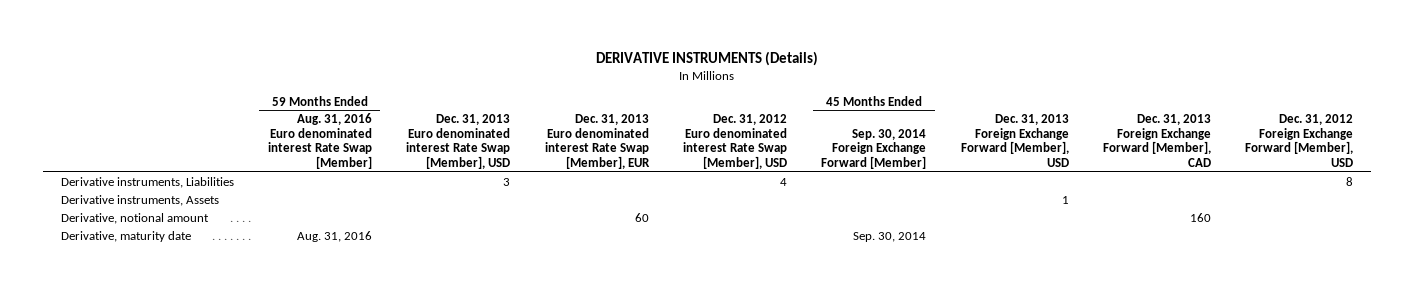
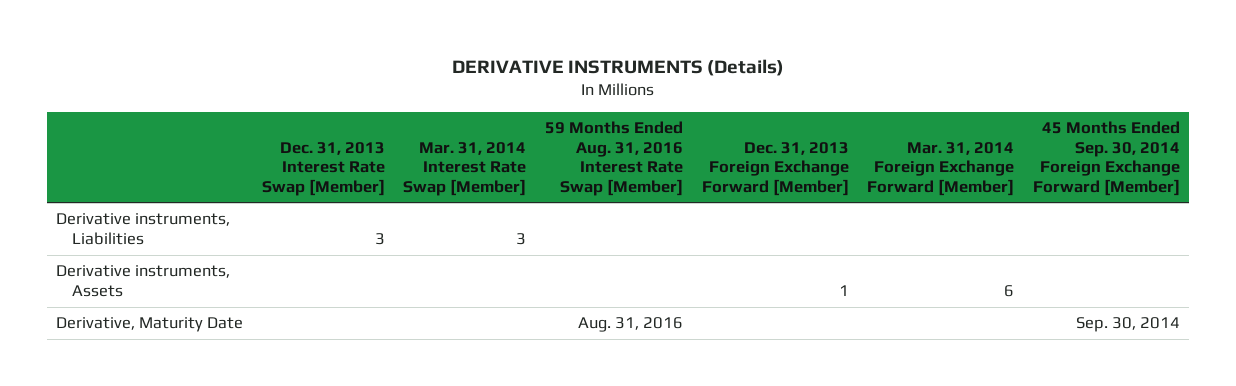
- | 59 Months Ended Aug. 31, 2016 Euro denominated interest Rate Swap [Member] | Dec. 31, 2013 Euro denominated interest Rate Swap [Member], USD | Dec. 31, 2013 Euro denominated interest Rate Swap [Member], EUR | Dec. 31, 2012 Euro denominated interest Rate Swap [Member], USD | 45 Months Ended Sep. 30, 2014 Foreign Exchange Forward [Member] | Dec. 31, 2013 Foreign Exchange Forward [Member], USD | Dec. 31, 2013 Foreign Exchange Forward [Member], CAD | Dec. 31, 2012 Foreign Exchange Forward [Member], USD
+ | Dec. 31, 2013 Interest Rate Swap [Member] | Mar. 31, 2014 Interest Rate Swap [Member] | 59 Months Ended Aug. 31, 2016 Interest Rate Swap [Member] | Dec. 31, 2013 Foreign Exchange Forward [Member] | Mar. 31, 2014 Foreign Exchange Forward [Member] | 45 Months Ended Sep. 30, 2014 Foreign Exchange Forward [Member]
- Derivative, notional amount | | | 60 | | | | 160 |
- Derivative, maturity date | Aug. 31, 2016 | | | | Sep. 30, 2014 | | |
+ Derivative, Maturity Date | | | Aug. 31, 2016 | | | Sep. 30, 2014

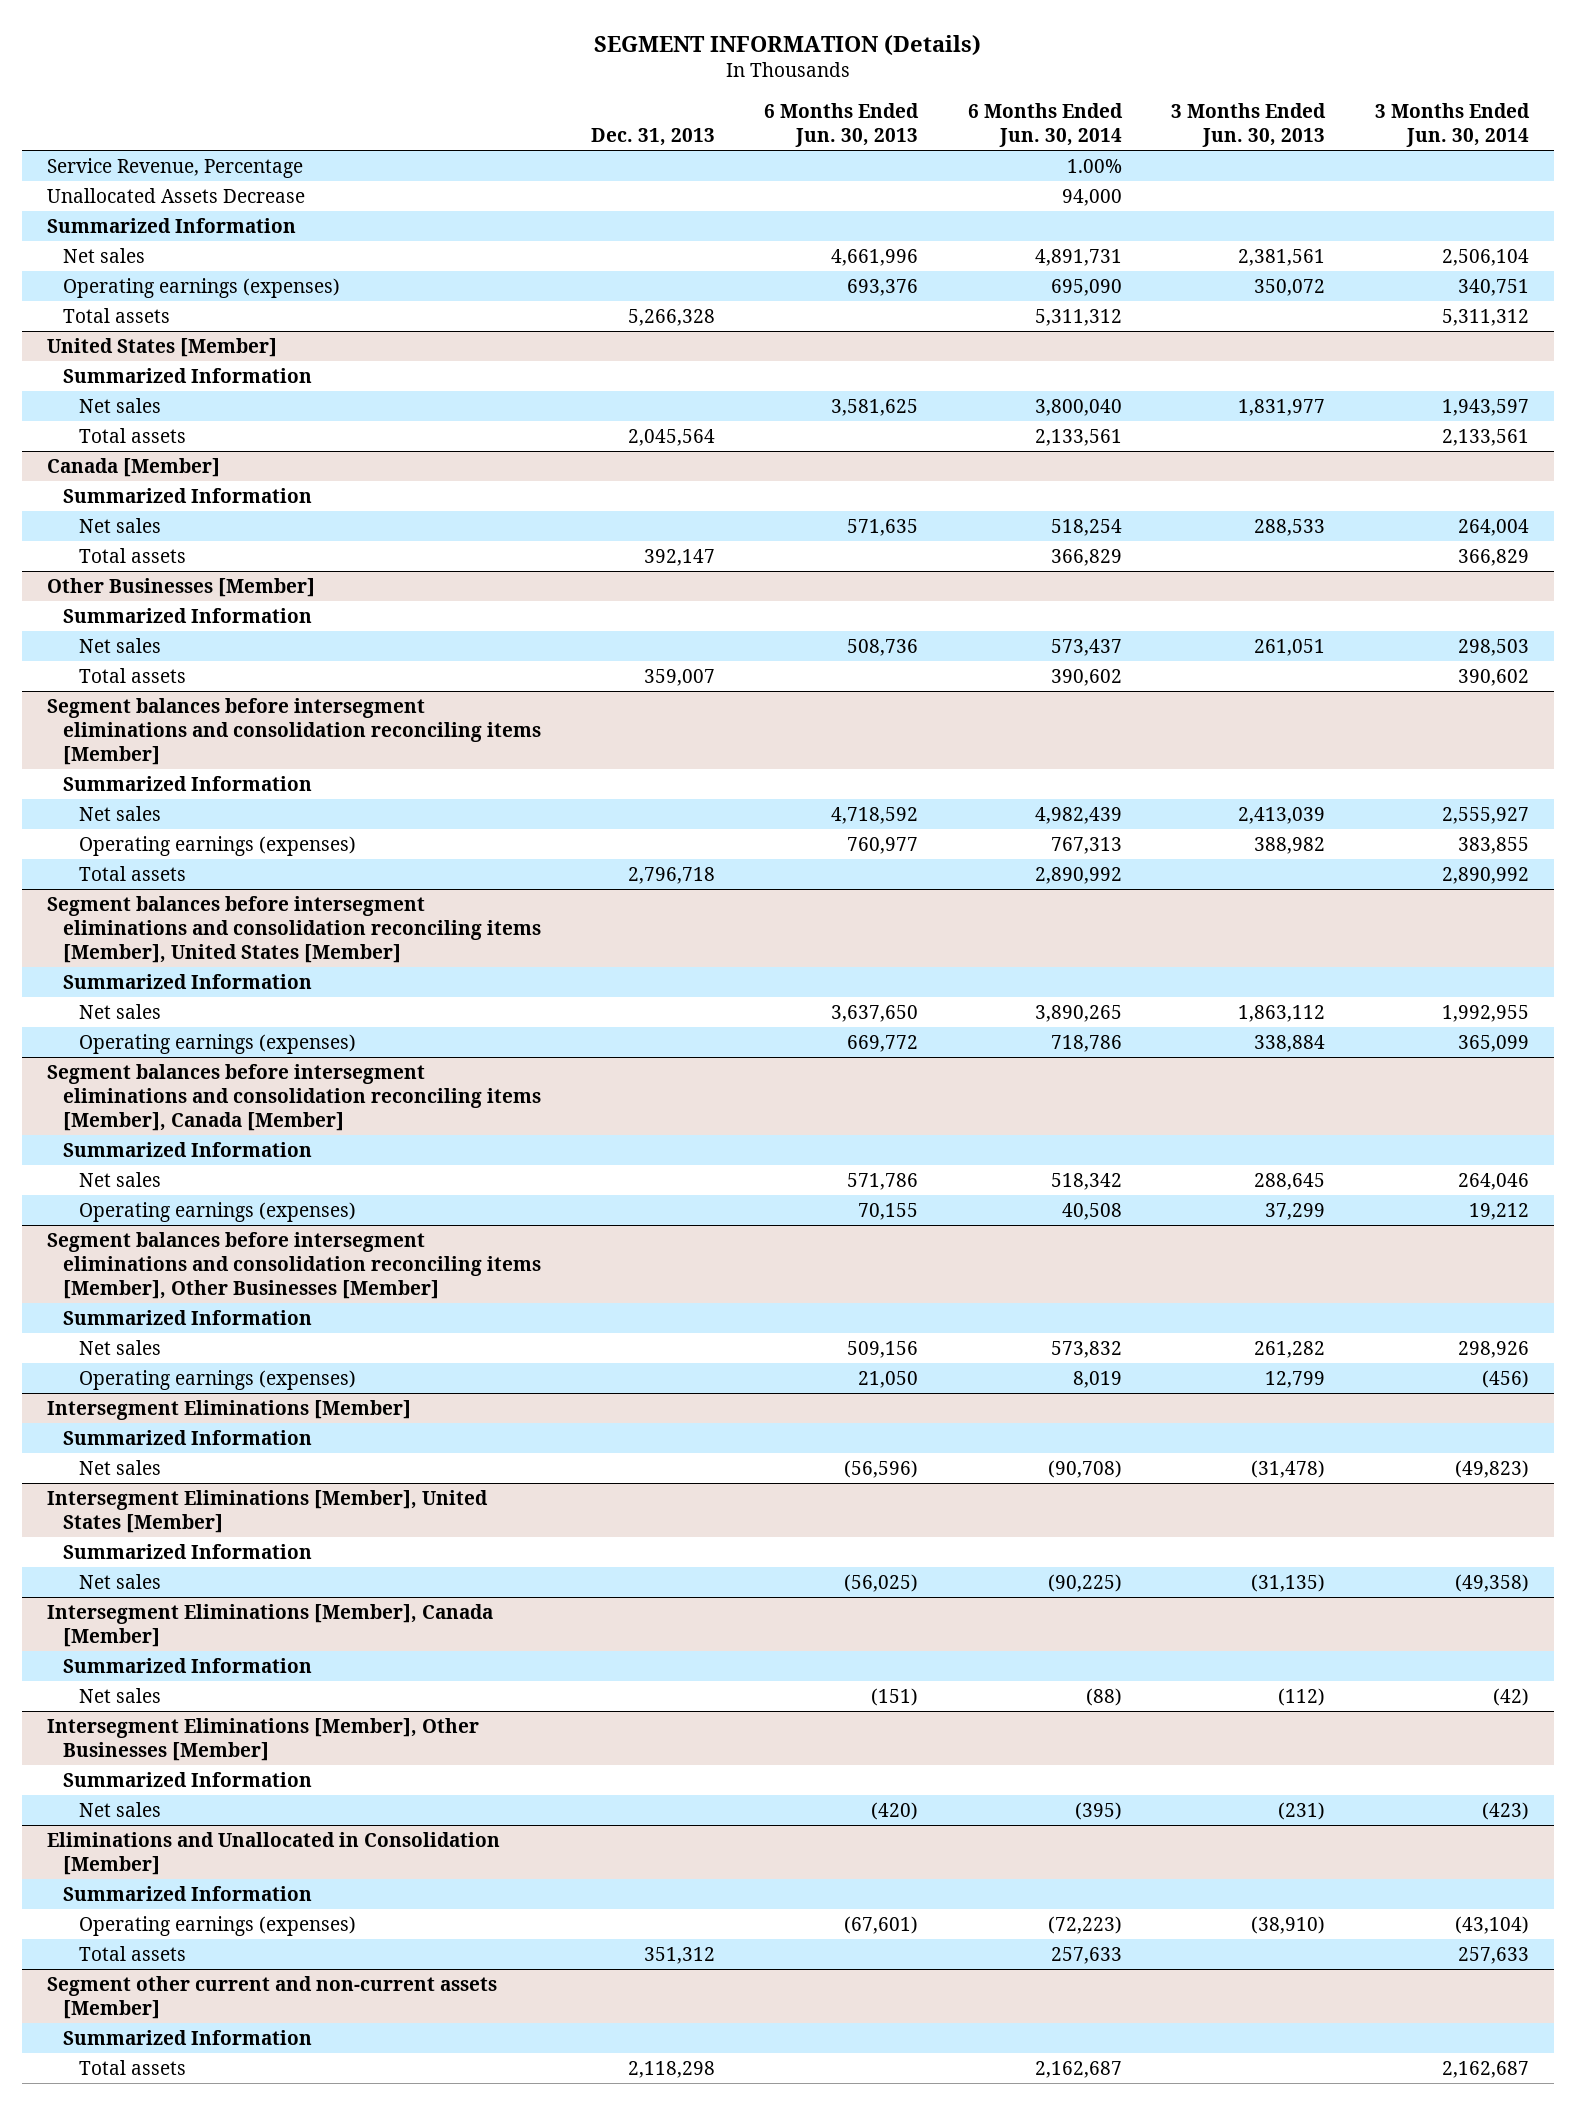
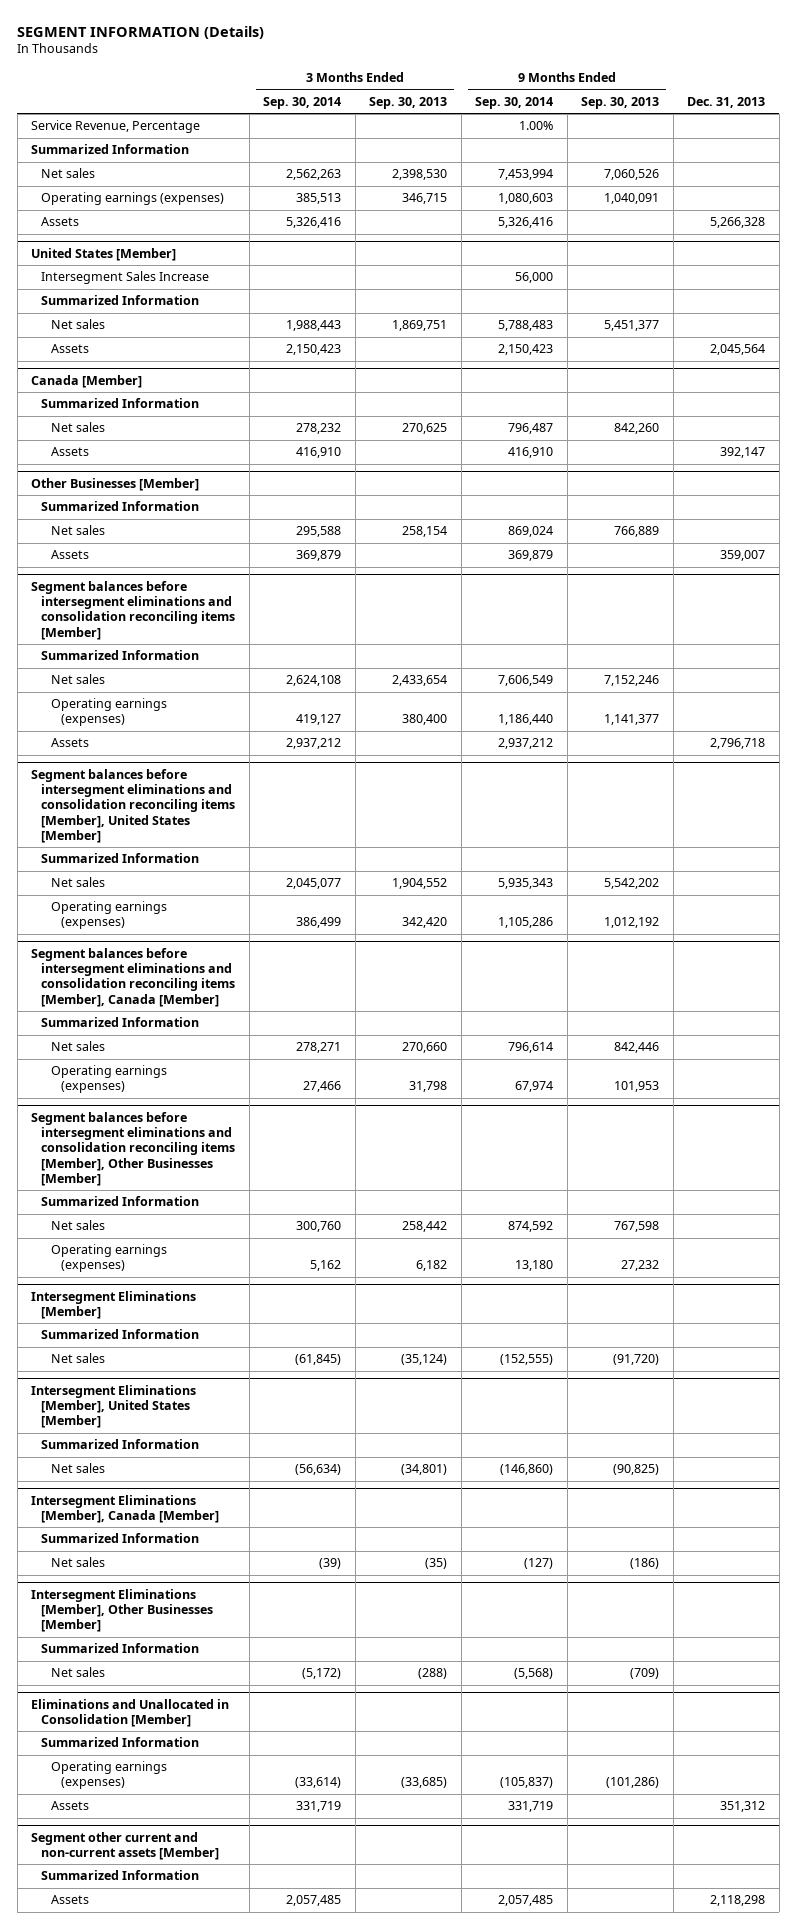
- | Dec. 31, 2013 | 6 Months Ended Jun. 30, 2013 | 6 Months Ended Jun. 30, 2014 | 3 Months Ended Jun. 30, 2013 | 3 Months Ended Jun. 30, 2014
+ | 3 Months Ended Sep. 30, 2014 | 3 Months Ended Sep. 30, 2013 | 9 Months Ended Sep. 30, 2014 | 9 Months Ended Sep. 30, 2013 | Dec. 31, 2013
- Unallocated Assets Decrease | | | 94,000 | |
- Total assets | 5,266,328 | | 5,311,312 | | 5,311,312
+ Assets | 5,326,416 | | 5,326,416 | | 5,266,328
@ United States [Member]
+ Intersegment Sales Increase | | | 56,000 | |
- Total assets | 2,045,564 | | 2,133,561 | | 2,133,561
+ Assets | 2,150,423 | | 2,150,423 | | 2,045,564
@ Canada [Member]
- Total assets | 392,147 | | 366,829 | | 366,829
+ Assets | 416,910 | | 416,910 | | 392,147
@ Other Businesses [Member]
- Total assets | 359,007 | | 390,602 | | 390,602
+ Assets | 369,879 | | 369,879 | | 359,007
@ Segment balances before intersegment eliminations and consolidation reconciling items [Member]
- Total assets | 2,796,718 | | 2,890,992 | | 2,890,992
+ Assets | 2,937,212 | | 2,937,212 | | 2,796,718
@ Eliminations and Unallocated in Consolidation [Member]
- Total assets | 351,312 | | 257,633 | | 257,633
+ Assets | 331,719 | | 331,719 | | 351,312
@ Segment other current and non-current assets [Member]
- Total assets | 2,118,298 | | 2,162,687 | | 2,162,687
+ Assets | 2,057,485 | | 2,057,485 | | 2,118,298

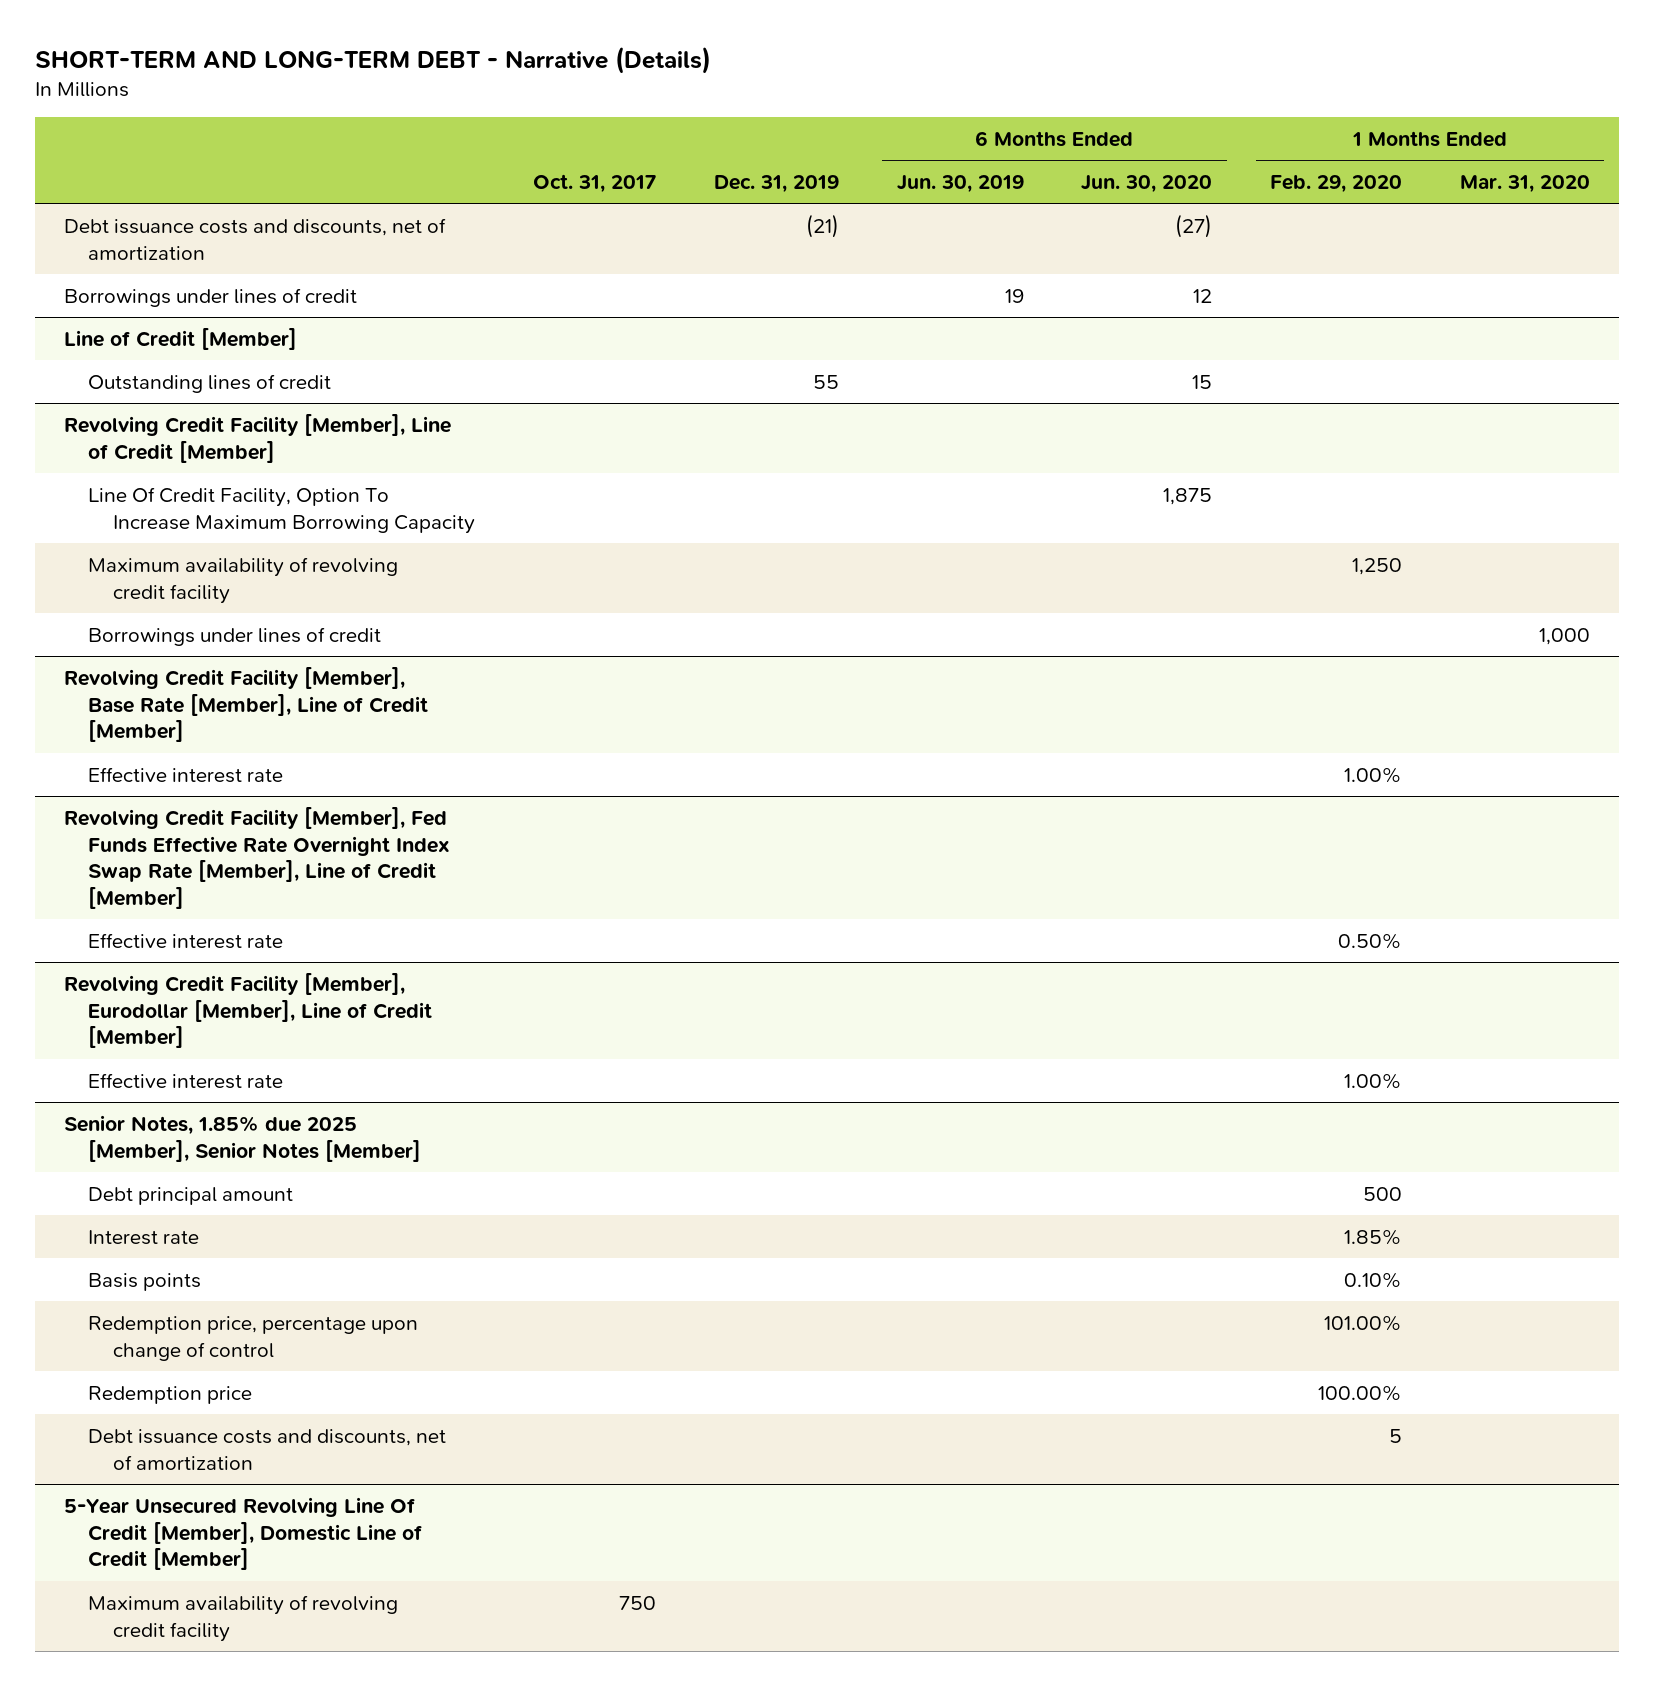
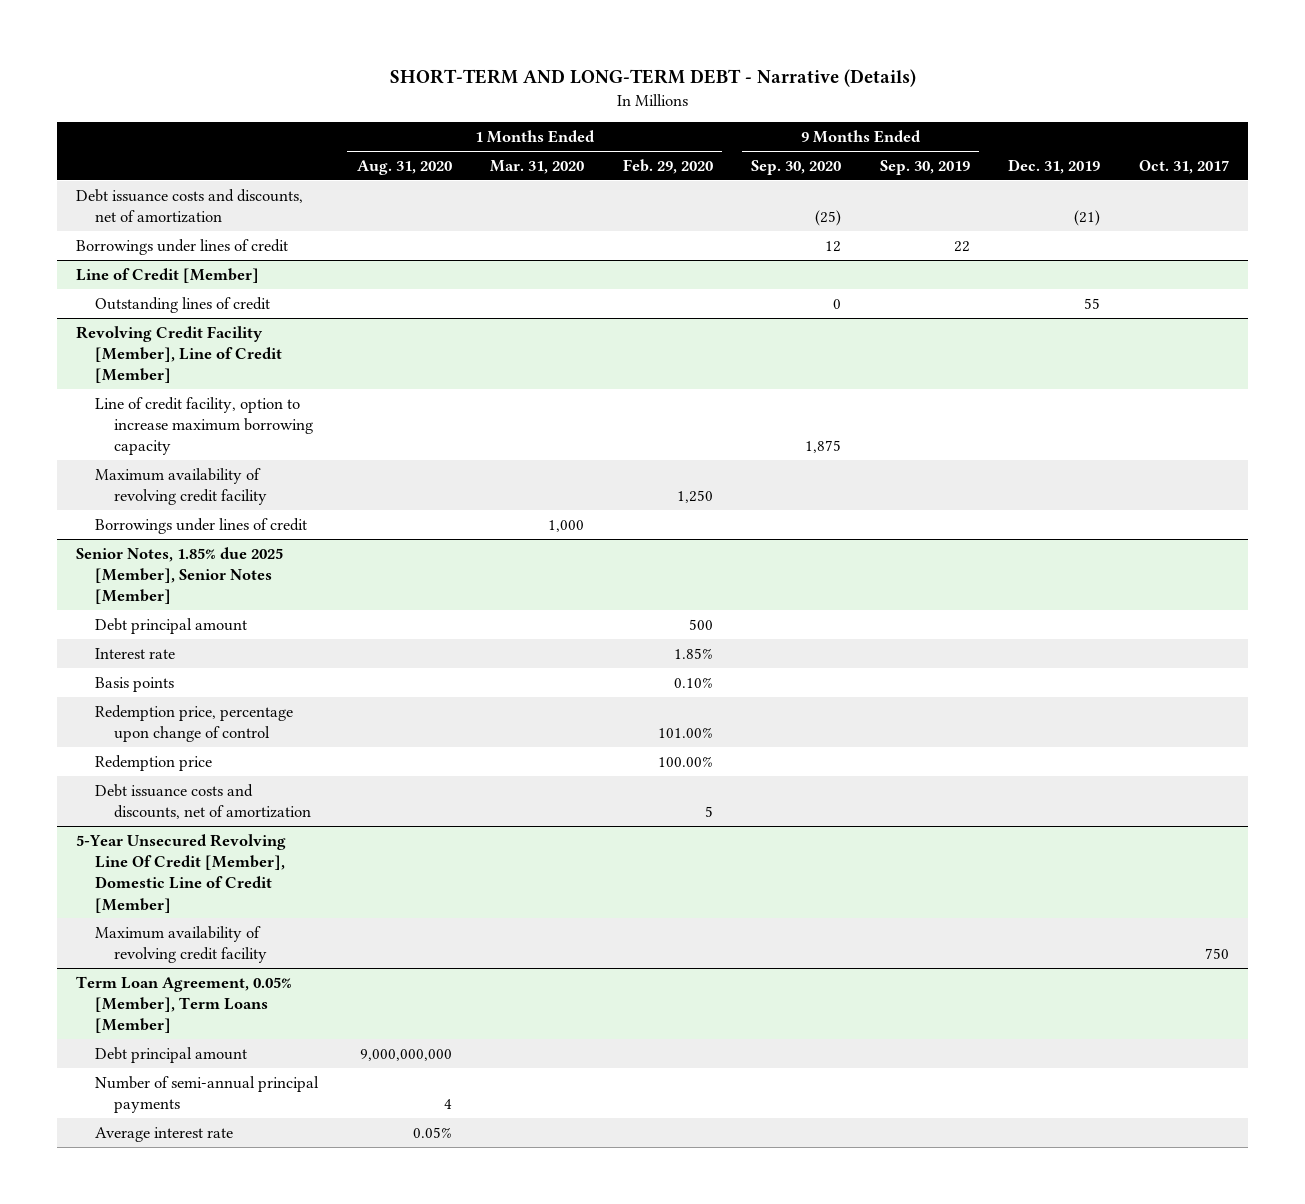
- | Oct. 31, 2017 | Dec. 31, 2019 | 6 Months Ended Jun. 30, 2019 | 6 Months Ended Jun. 30, 2020 | 1 Months Ended Feb. 29, 2020 | 1 Months Ended Mar. 31, 2020
+ | 1 Months Ended Aug. 31, 2020 | 1 Months Ended Mar. 31, 2020 | 1 Months Ended Feb. 29, 2020 | 9 Months Ended Sep. 30, 2020 | 9 Months Ended Sep. 30, 2019 | Dec. 31, 2019 | Oct. 31, 2017
@ Revolving Credit Facility [Member], Line of Credit [Member]
- Line Of Credit Facility, Option To Increase Maximum Borrowing Capacity | | | | 1,875 | |
+ Line of credit facility, option to increase maximum borrowing capacity | | | | 1,875 | | |
- Revolving Credit Facility [Member], Base Rate [Member], Line of Credit [Member]
- Effective interest rate | | | | | 1.00% |
- Revolving Credit Facility [Member], Fed Funds Effective Rate Overnight Index Swap Rate [Member], Line of Credit [Member]
- Effective interest rate | | | | | 0.50% |
- Revolving Credit Facility [Member], Eurodollar [Member], Line of Credit [Member]
- Effective interest rate | | | | | 1.00% |
+ Term Loan Agreement, 0.05% [Member], Term Loans [Member]
+ Debt principal amount | 9,000,000,000 | | | | | |
+ Number of semi-annual principal payments | 4 | | | | | |
+ Average interest rate | 0.05% | | | | | |

